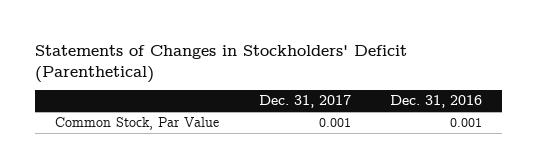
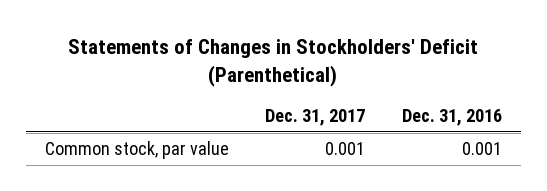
- Common Stock, Par Value | 0.001 | 0.001
+ Common stock, par value | 0.001 | 0.001

